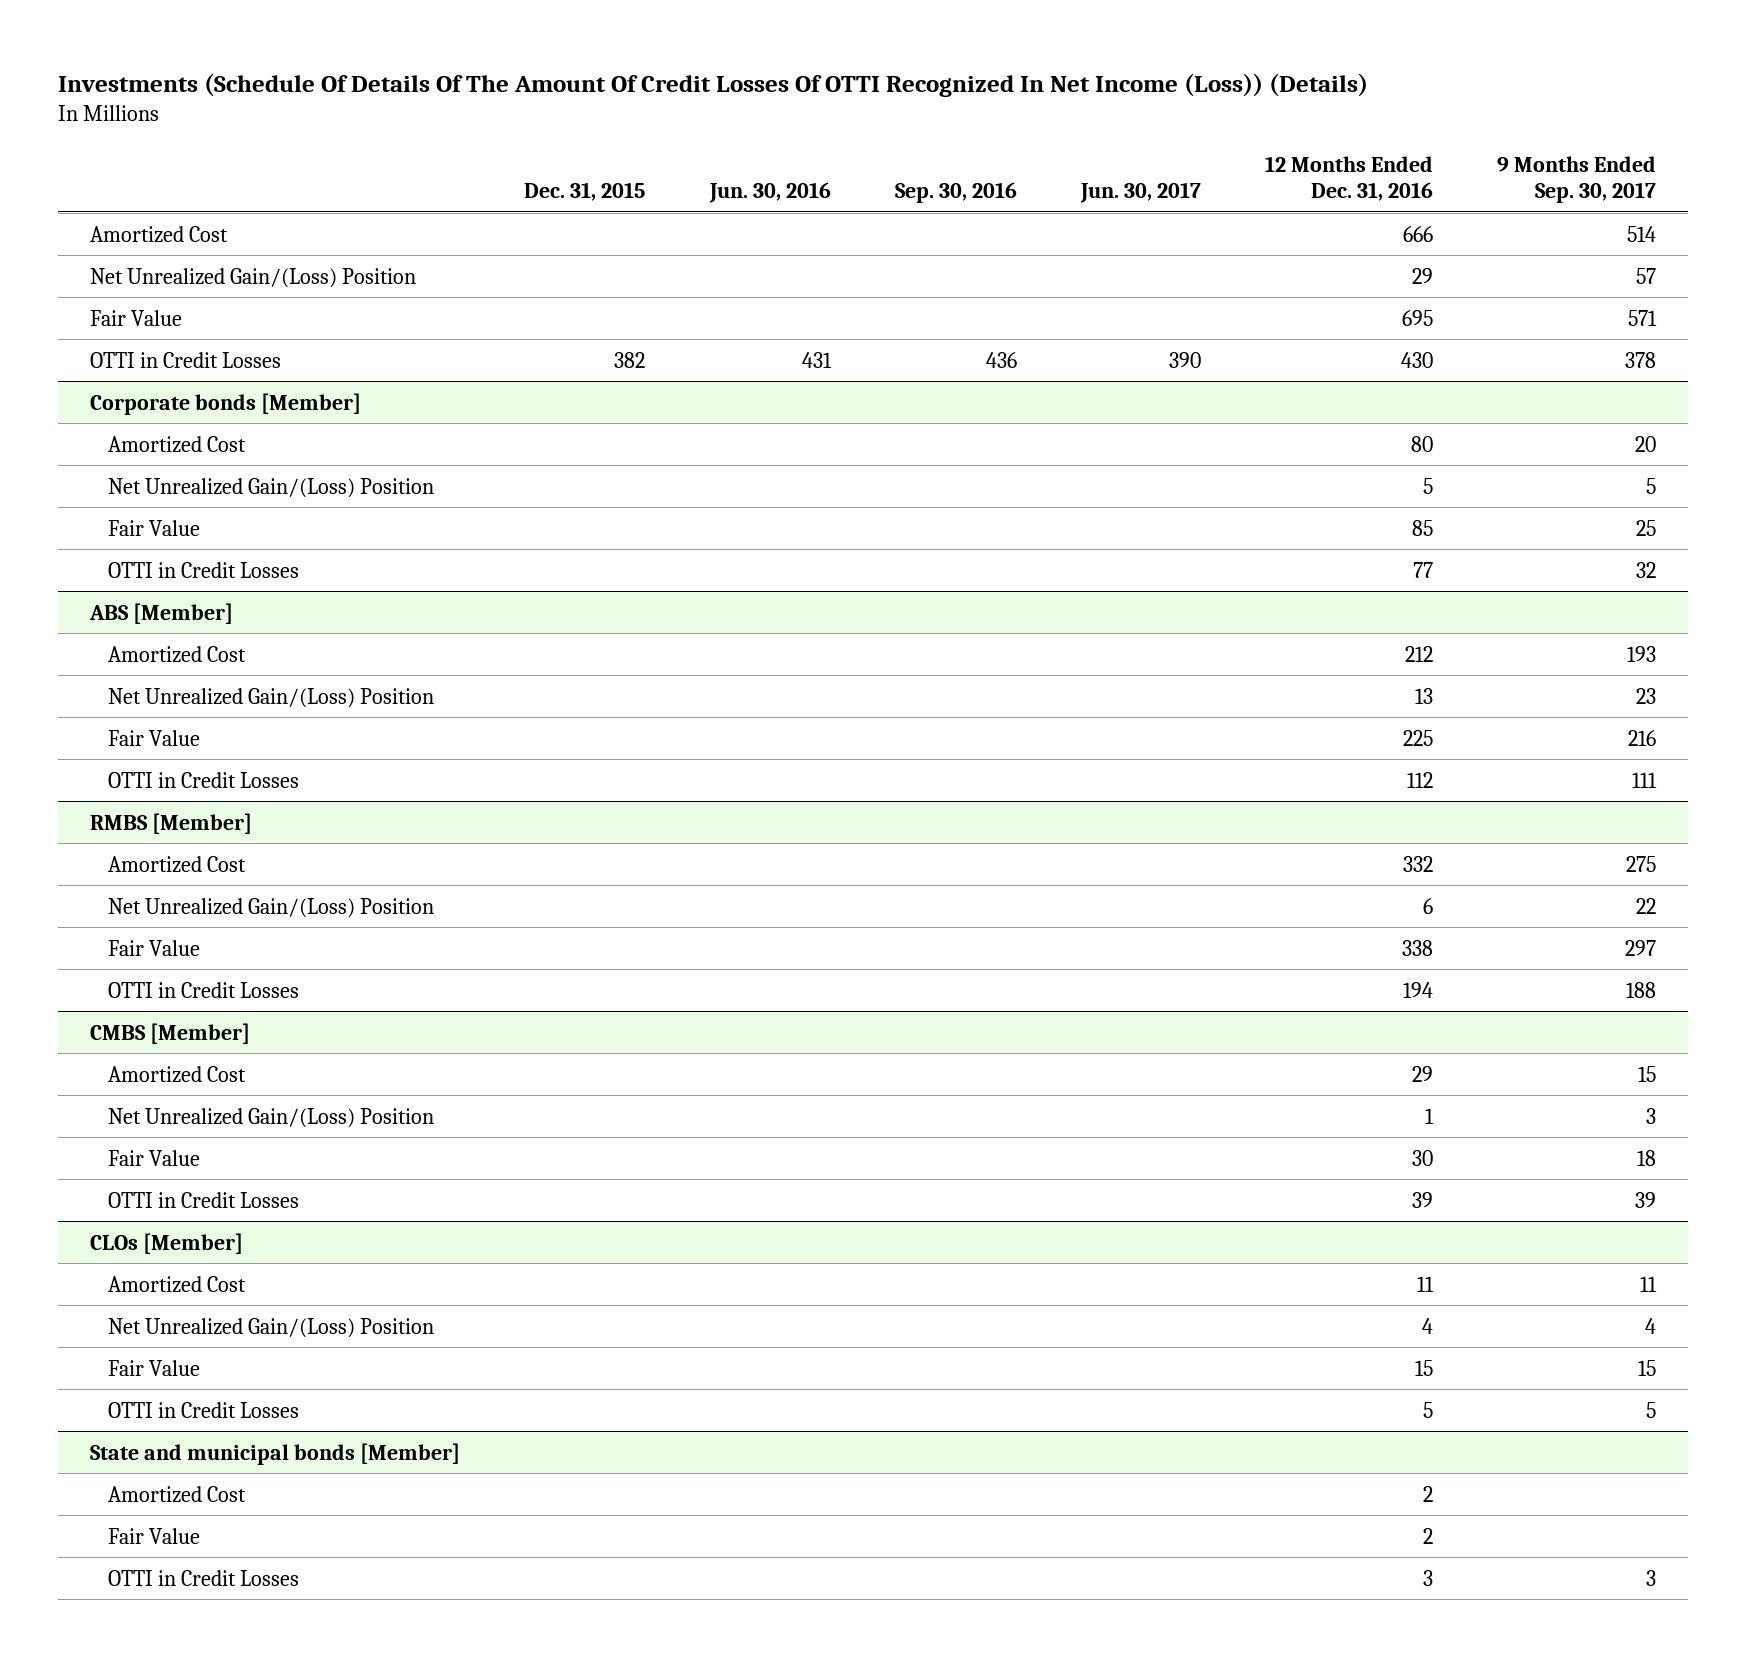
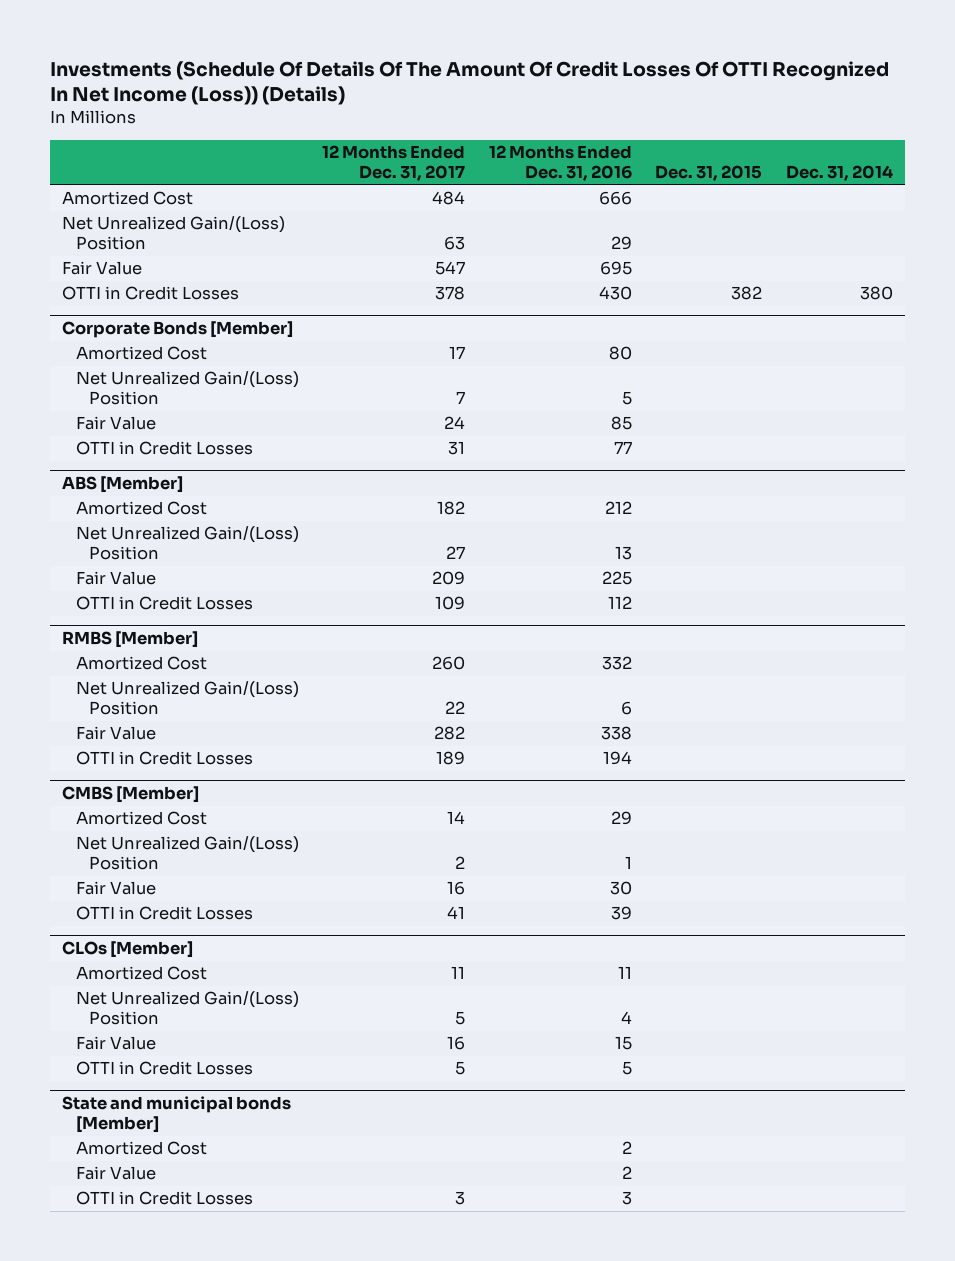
- | Dec. 31, 2015 | Jun. 30, 2016 | Sep. 30, 2016 | Jun. 30, 2017 | 12 Months Ended Dec. 31, 2016 | 9 Months Ended Sep. 30, 2017
+ | 12 Months Ended Dec. 31, 2017 | 12 Months Ended Dec. 31, 2016 | Dec. 31, 2015 | Dec. 31, 2014
- Corporate bonds [Member]
+ Corporate Bonds [Member]

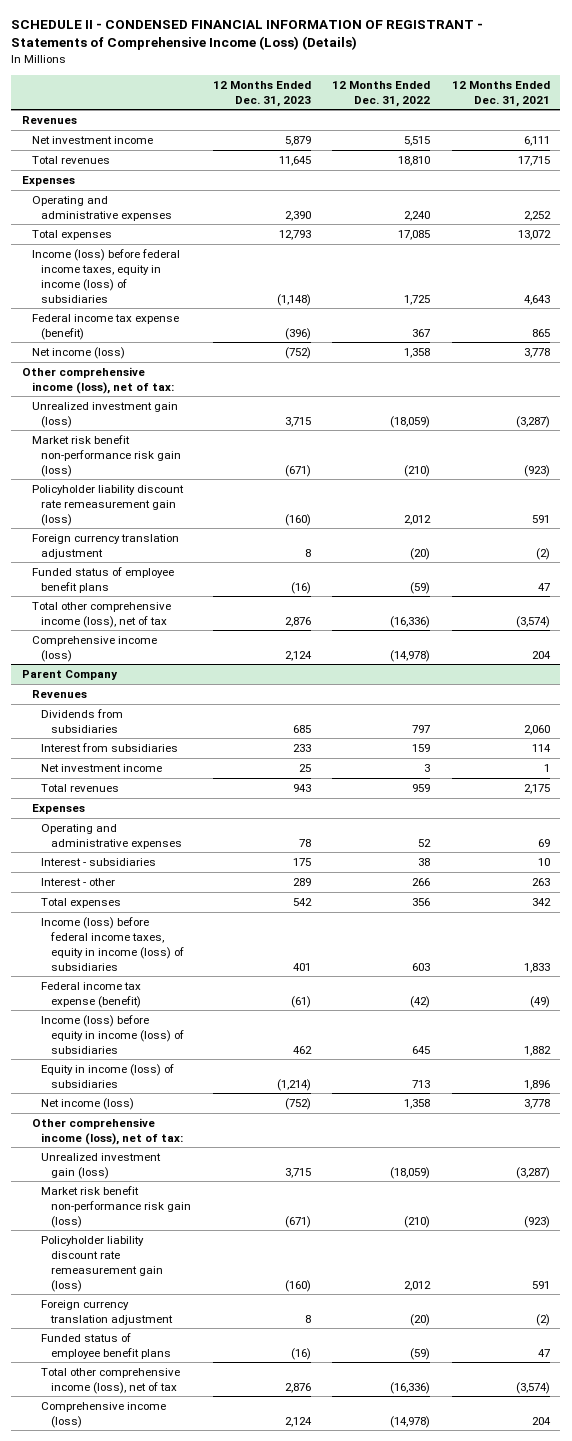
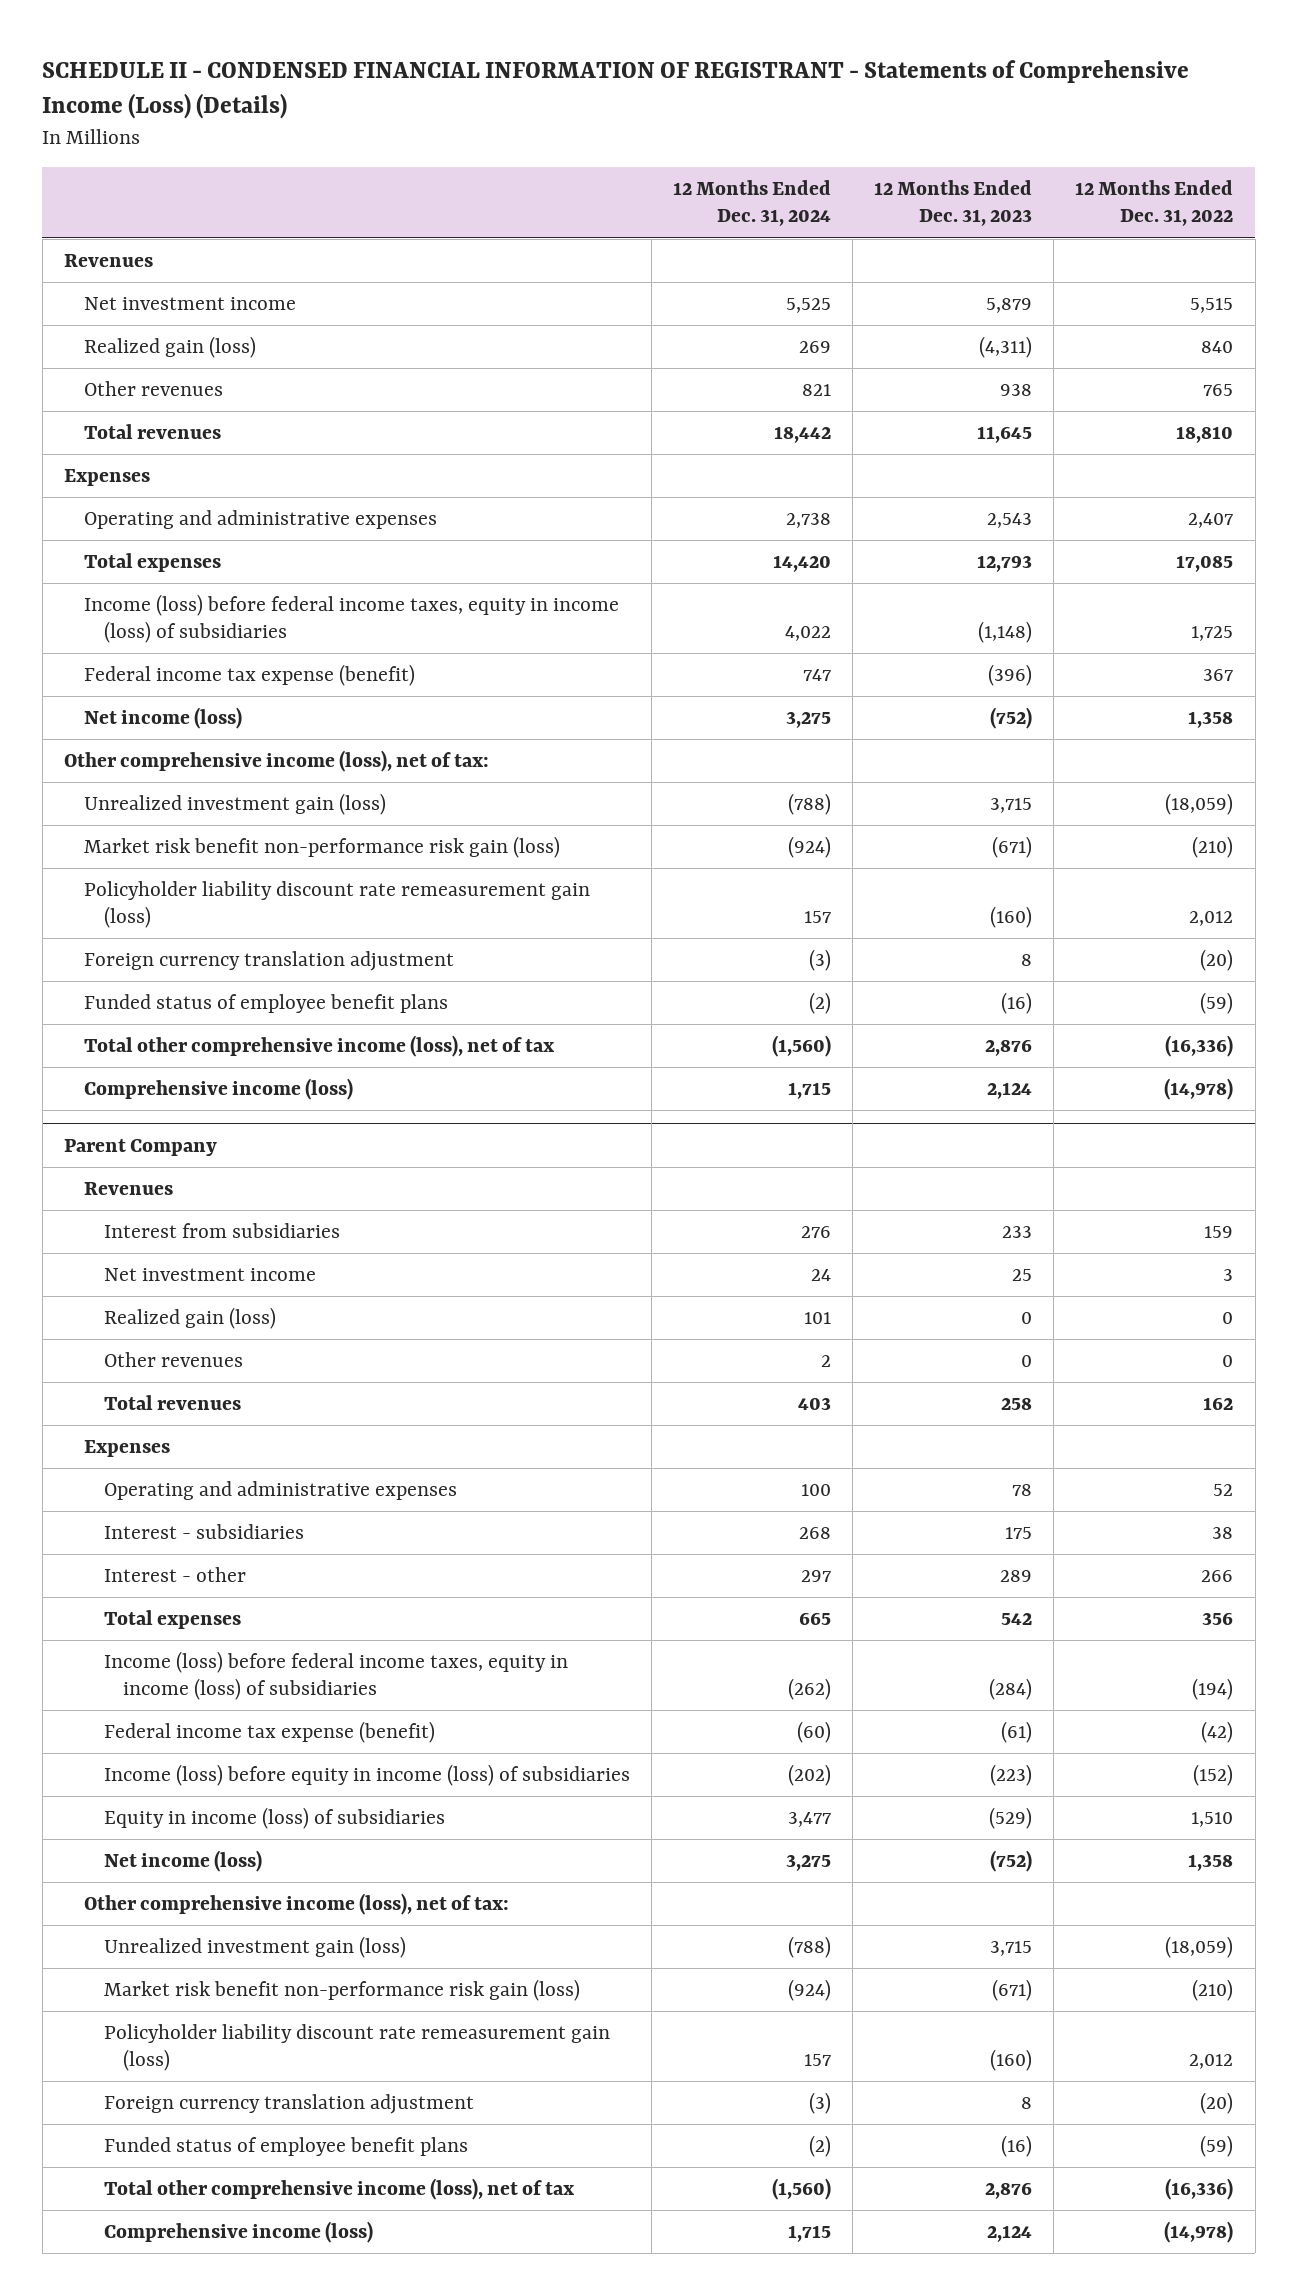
- | 12 Months Ended Dec. 31, 2023 | 12 Months Ended Dec. 31, 2022 | 12 Months Ended Dec. 31, 2021
+ | 12 Months Ended Dec. 31, 2024 | 12 Months Ended Dec. 31, 2023 | 12 Months Ended Dec. 31, 2022
+ Realized gain (loss) | 269 | (4,311) | 840
+ Other revenues | 821 | 938 | 765
- Operating and administrative expenses | 2,390 | 2,240 | 2,252
+ Operating and administrative expenses | 2,738 | 2,543 | 2,407
@ Parent Company
- Dividends from subsidiaries | 685 | 797 | 2,060
- Total revenues | 943 | 959 | 2,175
+ Realized gain (loss) | 101 | 0 | 0
+ Other revenues | 2 | 0 | 0
+ Total revenues | 403 | 258 | 162
- Income (loss) before federal income taxes, equity in income (loss) of subsidiaries | 401 | 603 | 1,833
+ Income (loss) before federal income taxes, equity in income (loss) of subsidiaries | (262) | (284) | (194)
- Income (loss) before equity in income (loss) of subsidiaries | 462 | 645 | 1,882
- Equity in income (loss) of subsidiaries | (1,214) | 713 | 1,896
+ Income (loss) before equity in income (loss) of subsidiaries | (202) | (223) | (152)
+ Equity in income (loss) of subsidiaries | 3,477 | (529) | 1,510

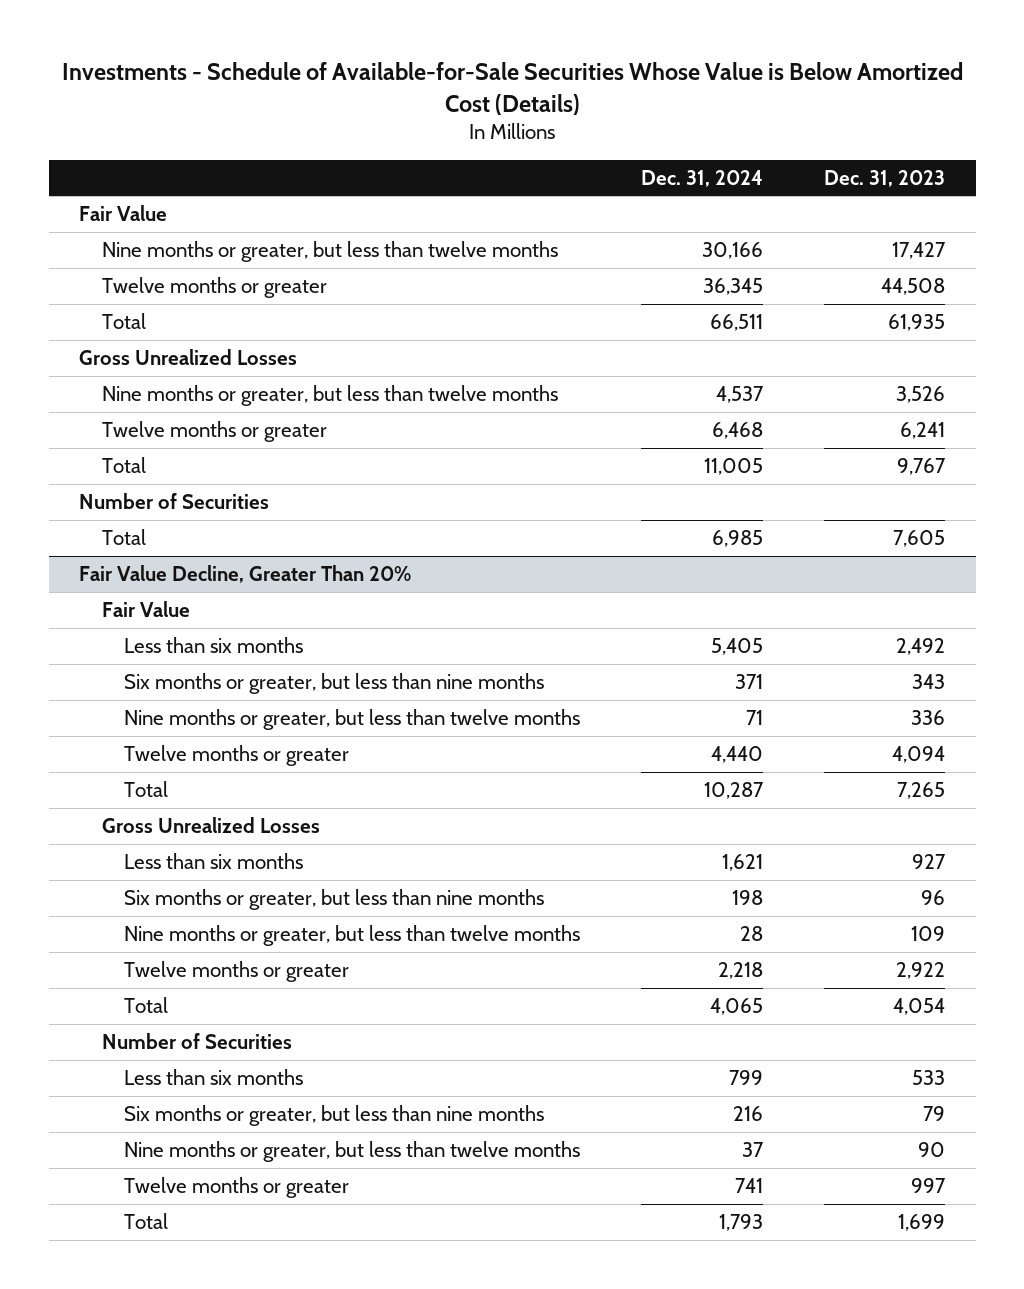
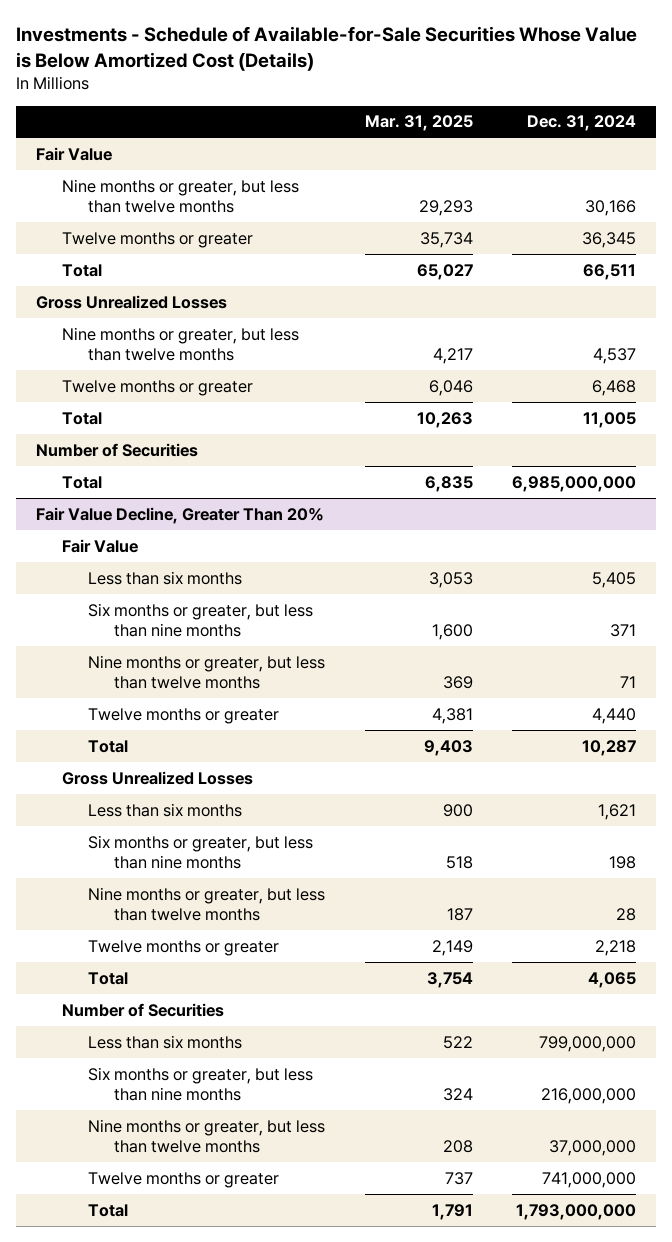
- | Dec. 31, 2024 | Dec. 31, 2023
+ | Mar. 31, 2025 | Dec. 31, 2024
- Total | 6,985 | 7,605
+ Total | 6,835 | 6,985,000,000
@ Fair Value Decline, Greater Than 20%
- Less than six months | 799 | 533
- Six months or greater, but less than nine months | 216 | 79
- Nine months or greater, but less than twelve months | 37 | 90
- Twelve months or greater | 741 | 997
- Total | 1,793 | 1,699
+ Less than six months | 522 | 799,000,000
+ Six months or greater, but less than nine months | 324 | 216,000,000
+ Nine months or greater, but less than twelve months | 208 | 37,000,000
+ Twelve months or greater | 737 | 741,000,000
+ Total | 1,791 | 1,793,000,000

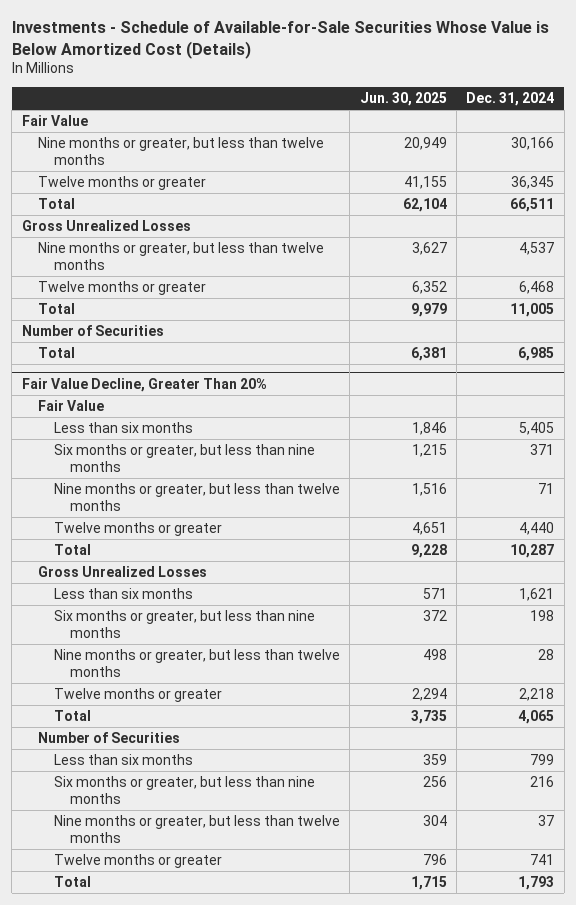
- | Mar. 31, 2025 | Dec. 31, 2024
+ | Jun. 30, 2025 | Dec. 31, 2024
- Total | 6,835 | 6,985,000,000
+ Total | 6,381 | 6,985
@ Fair Value Decline, Greater Than 20%
- Less than six months | 522 | 799,000,000
- Six months or greater, but less than nine months | 324 | 216,000,000
- Nine months or greater, but less than twelve months | 208 | 37,000,000
- Twelve months or greater | 737 | 741,000,000
- Total | 1,791 | 1,793,000,000
+ Less than six months | 359 | 799
+ Six months or greater, but less than nine months | 256 | 216
+ Nine months or greater, but less than twelve months | 304 | 37
+ Twelve months or greater | 796 | 741
+ Total | 1,715 | 1,793

